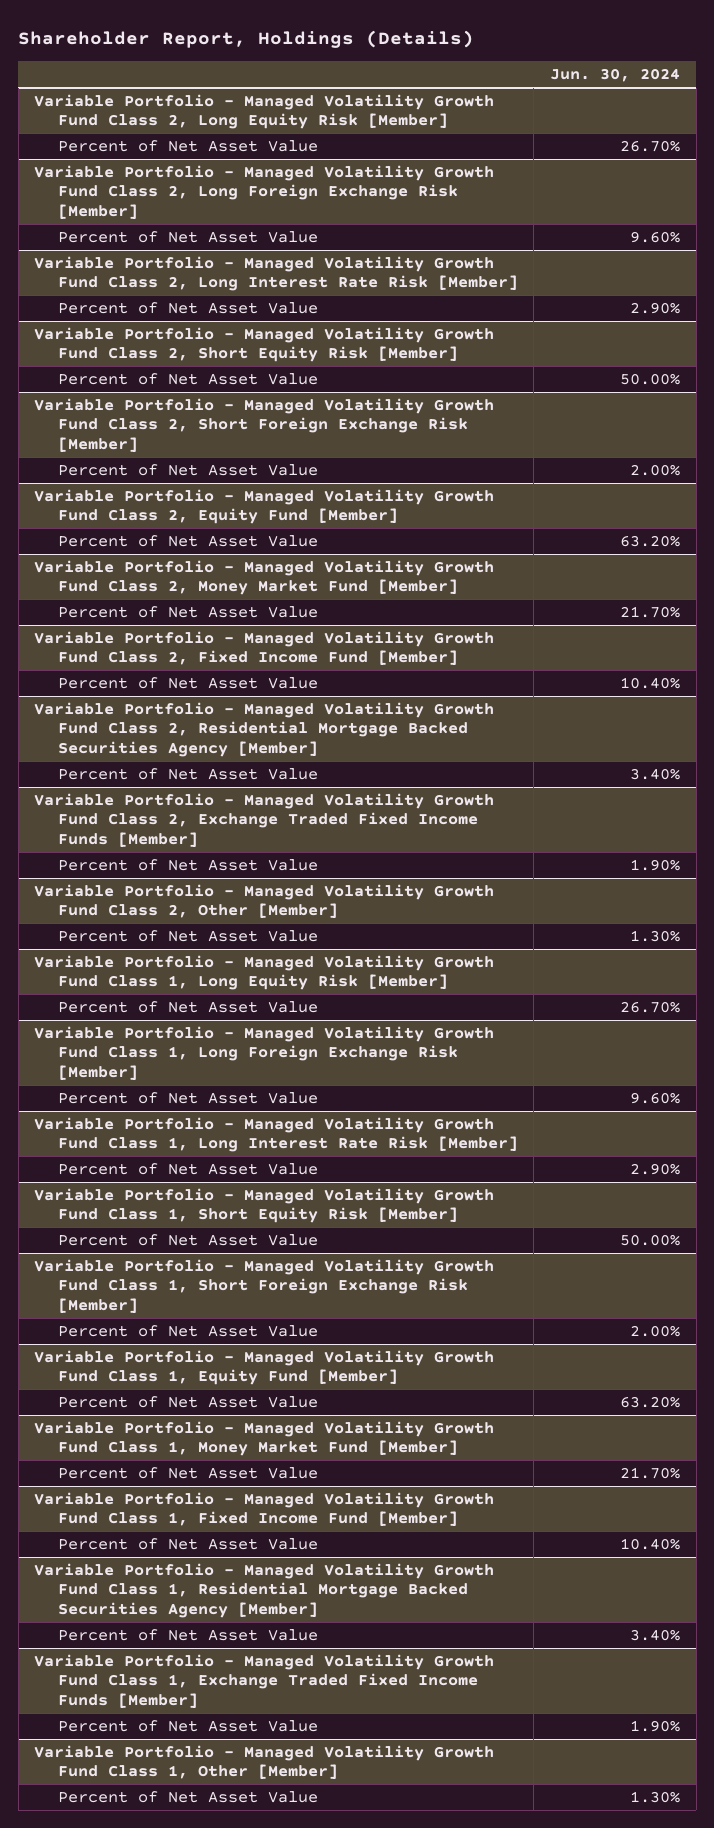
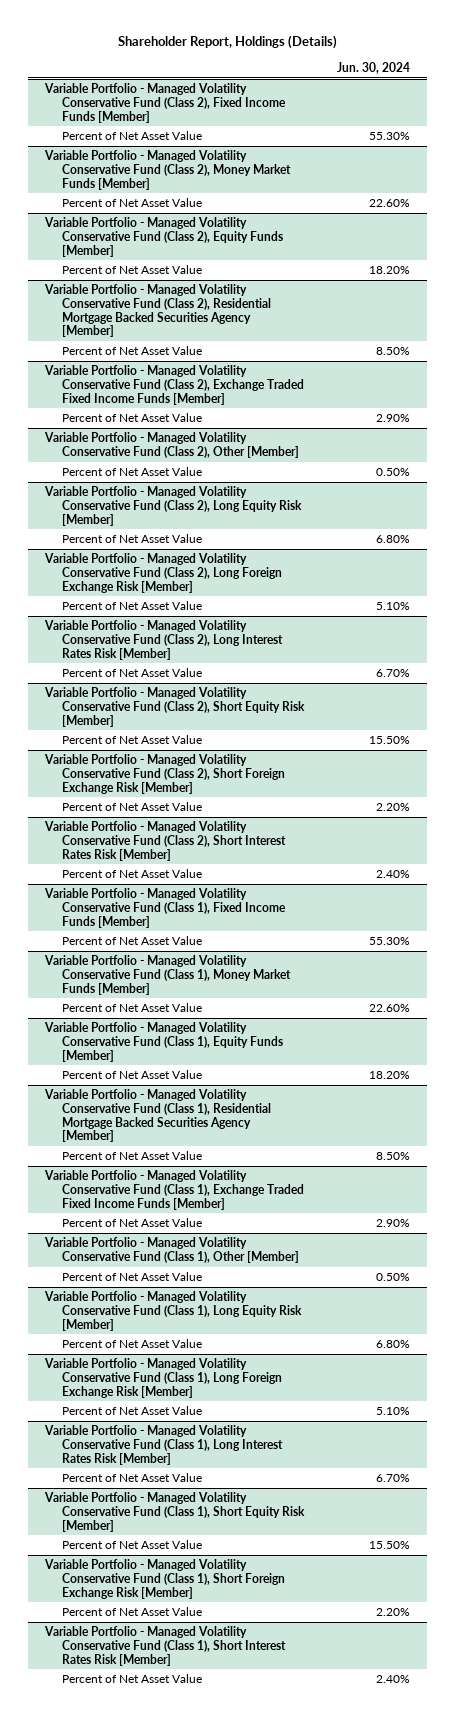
- Variable Portfolio - Managed Volatility Growth Fund Class 2, Long Equity Risk [Member]
- Percent of Net Asset Value | 26.70%
- Variable Portfolio - Managed Volatility Growth Fund Class 2, Long Foreign Exchange Risk [Member]
- Percent of Net Asset Value | 9.60%
- Variable Portfolio - Managed Volatility Growth Fund Class 2, Long Interest Rate Risk [Member]
+ Variable Portfolio - Managed Volatility Conservative Fund (Class 2), Fixed Income Funds [Member]
+ Percent of Net Asset Value | 55.30%
+ Variable Portfolio - Managed Volatility Conservative Fund (Class 2), Money Market Funds [Member]
+ Percent of Net Asset Value | 22.60%
+ Variable Portfolio - Managed Volatility Conservative Fund (Class 2), Equity Funds [Member]
+ Percent of Net Asset Value | 18.20%
+ Variable Portfolio - Managed Volatility Conservative Fund (Class 2), Residential Mortgage Backed Securities Agency [Member]
+ Percent of Net Asset Value | 8.50%
+ Variable Portfolio - Managed Volatility Conservative Fund (Class 2), Exchange Traded Fixed Income Funds [Member]
- Variable Portfolio - Managed Volatility Growth Fund Class 2, Short Equity Risk [Member]
- Percent of Net Asset Value | 50.00%
- Variable Portfolio - Managed Volatility Growth Fund Class 2, Short Foreign Exchange Risk [Member]
- Percent of Net Asset Value | 2.00%
- Variable Portfolio - Managed Volatility Growth Fund Class 2, Equity Fund [Member]
- Percent of Net Asset Value | 63.20%
- Variable Portfolio - Managed Volatility Growth Fund Class 2, Money Market Fund [Member]
- Percent of Net Asset Value | 21.70%
- Variable Portfolio - Managed Volatility Growth Fund Class 2, Fixed Income Fund [Member]
- Percent of Net Asset Value | 10.40%
- Variable Portfolio - Managed Volatility Growth Fund Class 2, Residential Mortgage Backed Securities Agency [Member]
- Percent of Net Asset Value | 3.40%
- Variable Portfolio - Managed Volatility Growth Fund Class 2, Exchange Traded Fixed Income Funds [Member]
- Percent of Net Asset Value | 1.90%
- Variable Portfolio - Managed Volatility Growth Fund Class 2, Other [Member]
- Percent of Net Asset Value | 1.30%
- Variable Portfolio - Managed Volatility Growth Fund Class 1, Long Equity Risk [Member]
- Percent of Net Asset Value | 26.70%
- Variable Portfolio - Managed Volatility Growth Fund Class 1, Long Foreign Exchange Risk [Member]
- Percent of Net Asset Value | 9.60%
- Variable Portfolio - Managed Volatility Growth Fund Class 1, Long Interest Rate Risk [Member]
+ Variable Portfolio - Managed Volatility Conservative Fund (Class 2), Other [Member]
+ Percent of Net Asset Value | 0.50%
+ Variable Portfolio - Managed Volatility Conservative Fund (Class 2), Long Equity Risk [Member]
+ Percent of Net Asset Value | 6.80%
+ Variable Portfolio - Managed Volatility Conservative Fund (Class 2), Long Foreign Exchange Risk [Member]
+ Percent of Net Asset Value | 5.10%
+ Variable Portfolio - Managed Volatility Conservative Fund (Class 2), Long Interest Rates Risk [Member]
+ Percent of Net Asset Value | 6.70%
+ Variable Portfolio - Managed Volatility Conservative Fund (Class 2), Short Equity Risk [Member]
+ Percent of Net Asset Value | 15.50%
+ Variable Portfolio - Managed Volatility Conservative Fund (Class 2), Short Foreign Exchange Risk [Member]
+ Percent of Net Asset Value | 2.20%
+ Variable Portfolio - Managed Volatility Conservative Fund (Class 2), Short Interest Rates Risk [Member]
+ Percent of Net Asset Value | 2.40%
+ Variable Portfolio - Managed Volatility Conservative Fund (Class 1), Fixed Income Funds [Member]
+ Percent of Net Asset Value | 55.30%
+ Variable Portfolio - Managed Volatility Conservative Fund (Class 1), Money Market Funds [Member]
+ Percent of Net Asset Value | 22.60%
+ Variable Portfolio - Managed Volatility Conservative Fund (Class 1), Equity Funds [Member]
+ Percent of Net Asset Value | 18.20%
+ Variable Portfolio - Managed Volatility Conservative Fund (Class 1), Residential Mortgage Backed Securities Agency [Member]
+ Percent of Net Asset Value | 8.50%
+ Variable Portfolio - Managed Volatility Conservative Fund (Class 1), Exchange Traded Fixed Income Funds [Member]
- Variable Portfolio - Managed Volatility Growth Fund Class 1, Short Equity Risk [Member]
- Percent of Net Asset Value | 50.00%
- Variable Portfolio - Managed Volatility Growth Fund Class 1, Short Foreign Exchange Risk [Member]
- Percent of Net Asset Value | 2.00%
- Variable Portfolio - Managed Volatility Growth Fund Class 1, Equity Fund [Member]
- Percent of Net Asset Value | 63.20%
- Variable Portfolio - Managed Volatility Growth Fund Class 1, Money Market Fund [Member]
- Percent of Net Asset Value | 21.70%
- Variable Portfolio - Managed Volatility Growth Fund Class 1, Fixed Income Fund [Member]
- Percent of Net Asset Value | 10.40%
- Variable Portfolio - Managed Volatility Growth Fund Class 1, Residential Mortgage Backed Securities Agency [Member]
- Percent of Net Asset Value | 3.40%
- Variable Portfolio - Managed Volatility Growth Fund Class 1, Exchange Traded Fixed Income Funds [Member]
- Percent of Net Asset Value | 1.90%
- Variable Portfolio - Managed Volatility Growth Fund Class 1, Other [Member]
- Percent of Net Asset Value | 1.30%
+ Variable Portfolio - Managed Volatility Conservative Fund (Class 1), Other [Member]
+ Percent of Net Asset Value | 0.50%
+ Variable Portfolio - Managed Volatility Conservative Fund (Class 1), Long Equity Risk [Member]
+ Percent of Net Asset Value | 6.80%
+ Variable Portfolio - Managed Volatility Conservative Fund (Class 1), Long Foreign Exchange Risk [Member]
+ Percent of Net Asset Value | 5.10%
+ Variable Portfolio - Managed Volatility Conservative Fund (Class 1), Long Interest Rates Risk [Member]
+ Percent of Net Asset Value | 6.70%
+ Variable Portfolio - Managed Volatility Conservative Fund (Class 1), Short Equity Risk [Member]
+ Percent of Net Asset Value | 15.50%
+ Variable Portfolio - Managed Volatility Conservative Fund (Class 1), Short Foreign Exchange Risk [Member]
+ Percent of Net Asset Value | 2.20%
+ Variable Portfolio - Managed Volatility Conservative Fund (Class 1), Short Interest Rates Risk [Member]
+ Percent of Net Asset Value | 2.40%

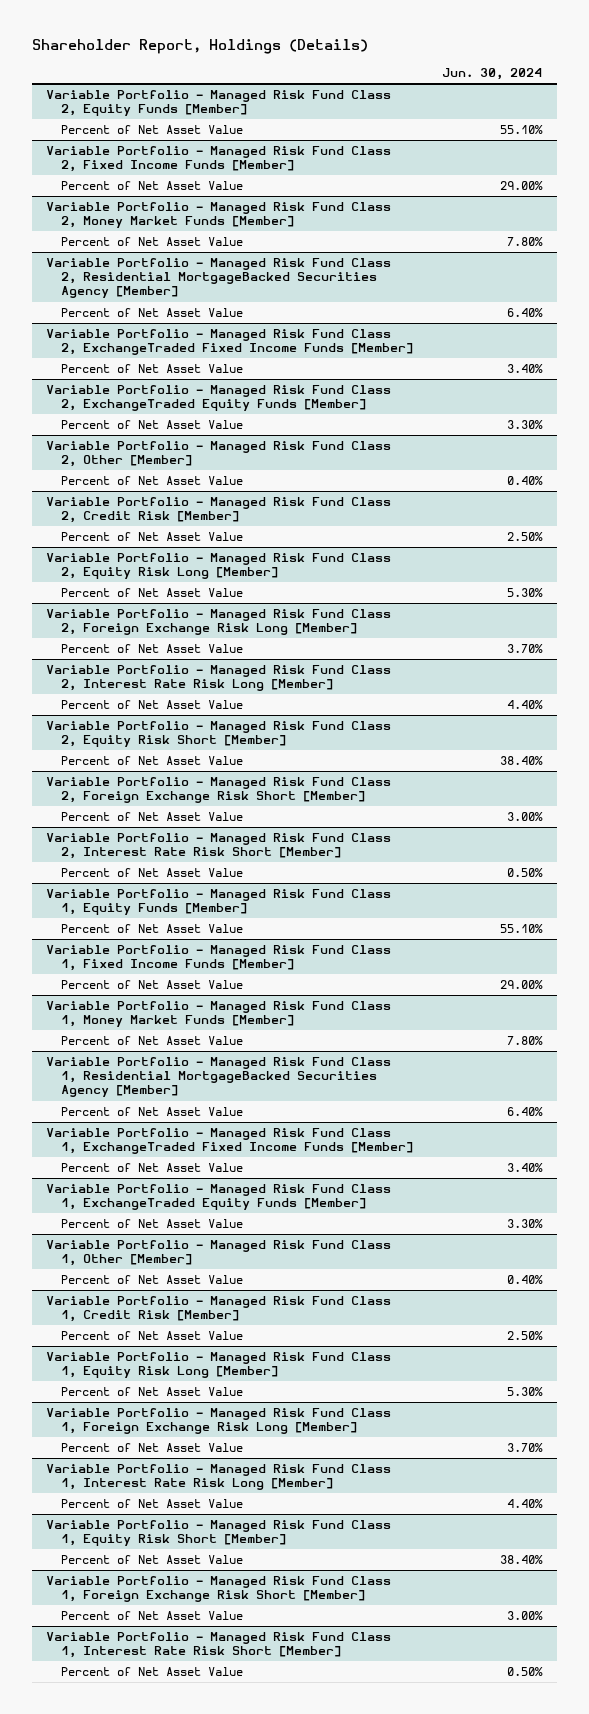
- Variable Portfolio - Managed Volatility Conservative Fund (Class 2), Fixed Income Funds [Member]
- Percent of Net Asset Value | 55.30%
- Variable Portfolio - Managed Volatility Conservative Fund (Class 2), Money Market Funds [Member]
- Percent of Net Asset Value | 22.60%
- Variable Portfolio - Managed Volatility Conservative Fund (Class 2), Equity Funds [Member]
- Percent of Net Asset Value | 18.20%
- Variable Portfolio - Managed Volatility Conservative Fund (Class 2), Residential Mortgage Backed Securities Agency [Member]
- Percent of Net Asset Value | 8.50%
- Variable Portfolio - Managed Volatility Conservative Fund (Class 2), Exchange Traded Fixed Income Funds [Member]
- Percent of Net Asset Value | 2.90%
- Variable Portfolio - Managed Volatility Conservative Fund (Class 2), Other [Member]
+ Variable Portfolio - Managed Risk Fund Class 2, Equity Funds [Member]
+ Percent of Net Asset Value | 55.10%
+ Variable Portfolio - Managed Risk Fund Class 2, Fixed Income Funds [Member]
+ Percent of Net Asset Value | 29.00%
+ Variable Portfolio - Managed Risk Fund Class 2, Money Market Funds [Member]
+ Percent of Net Asset Value | 7.80%
+ Variable Portfolio - Managed Risk Fund Class 2, Residential MortgageBacked Securities Agency [Member]
+ Percent of Net Asset Value | 6.40%
+ Variable Portfolio - Managed Risk Fund Class 2, ExchangeTraded Fixed Income Funds [Member]
+ Percent of Net Asset Value | 3.40%
+ Variable Portfolio - Managed Risk Fund Class 2, ExchangeTraded Equity Funds [Member]
+ Percent of Net Asset Value | 3.30%
+ Variable Portfolio - Managed Risk Fund Class 2, Other [Member]
+ Percent of Net Asset Value | 0.40%
+ Variable Portfolio - Managed Risk Fund Class 2, Credit Risk [Member]
+ Percent of Net Asset Value | 2.50%
+ Variable Portfolio - Managed Risk Fund Class 2, Equity Risk Long [Member]
+ Percent of Net Asset Value | 5.30%
+ Variable Portfolio - Managed Risk Fund Class 2, Foreign Exchange Risk Long [Member]
+ Percent of Net Asset Value | 3.70%
+ Variable Portfolio - Managed Risk Fund Class 2, Interest Rate Risk Long [Member]
+ Percent of Net Asset Value | 4.40%
+ Variable Portfolio - Managed Risk Fund Class 2, Equity Risk Short [Member]
+ Percent of Net Asset Value | 38.40%
+ Variable Portfolio - Managed Risk Fund Class 2, Foreign Exchange Risk Short [Member]
+ Percent of Net Asset Value | 3.00%
+ Variable Portfolio - Managed Risk Fund Class 2, Interest Rate Risk Short [Member]
- Variable Portfolio - Managed Volatility Conservative Fund (Class 2), Long Equity Risk [Member]
- Percent of Net Asset Value | 6.80%
- Variable Portfolio - Managed Volatility Conservative Fund (Class 2), Long Foreign Exchange Risk [Member]
- Percent of Net Asset Value | 5.10%
- Variable Portfolio - Managed Volatility Conservative Fund (Class 2), Long Interest Rates Risk [Member]
- Percent of Net Asset Value | 6.70%
- Variable Portfolio - Managed Volatility Conservative Fund (Class 2), Short Equity Risk [Member]
- Percent of Net Asset Value | 15.50%
- Variable Portfolio - Managed Volatility Conservative Fund (Class 2), Short Foreign Exchange Risk [Member]
- Percent of Net Asset Value | 2.20%
- Variable Portfolio - Managed Volatility Conservative Fund (Class 2), Short Interest Rates Risk [Member]
- Percent of Net Asset Value | 2.40%
- Variable Portfolio - Managed Volatility Conservative Fund (Class 1), Fixed Income Funds [Member]
- Percent of Net Asset Value | 55.30%
- Variable Portfolio - Managed Volatility Conservative Fund (Class 1), Money Market Funds [Member]
- Percent of Net Asset Value | 22.60%
- Variable Portfolio - Managed Volatility Conservative Fund (Class 1), Equity Funds [Member]
- Percent of Net Asset Value | 18.20%
- Variable Portfolio - Managed Volatility Conservative Fund (Class 1), Residential Mortgage Backed Securities Agency [Member]
- Percent of Net Asset Value | 8.50%
- Variable Portfolio - Managed Volatility Conservative Fund (Class 1), Exchange Traded Fixed Income Funds [Member]
- Percent of Net Asset Value | 2.90%
- Variable Portfolio - Managed Volatility Conservative Fund (Class 1), Other [Member]
+ Variable Portfolio - Managed Risk Fund Class 1, Equity Funds [Member]
+ Percent of Net Asset Value | 55.10%
+ Variable Portfolio - Managed Risk Fund Class 1, Fixed Income Funds [Member]
+ Percent of Net Asset Value | 29.00%
+ Variable Portfolio - Managed Risk Fund Class 1, Money Market Funds [Member]
+ Percent of Net Asset Value | 7.80%
+ Variable Portfolio - Managed Risk Fund Class 1, Residential MortgageBacked Securities Agency [Member]
+ Percent of Net Asset Value | 6.40%
+ Variable Portfolio - Managed Risk Fund Class 1, ExchangeTraded Fixed Income Funds [Member]
+ Percent of Net Asset Value | 3.40%
+ Variable Portfolio - Managed Risk Fund Class 1, ExchangeTraded Equity Funds [Member]
+ Percent of Net Asset Value | 3.30%
+ Variable Portfolio - Managed Risk Fund Class 1, Other [Member]
+ Percent of Net Asset Value | 0.40%
+ Variable Portfolio - Managed Risk Fund Class 1, Credit Risk [Member]
+ Percent of Net Asset Value | 2.50%
+ Variable Portfolio - Managed Risk Fund Class 1, Equity Risk Long [Member]
+ Percent of Net Asset Value | 5.30%
+ Variable Portfolio - Managed Risk Fund Class 1, Foreign Exchange Risk Long [Member]
+ Percent of Net Asset Value | 3.70%
+ Variable Portfolio - Managed Risk Fund Class 1, Interest Rate Risk Long [Member]
+ Percent of Net Asset Value | 4.40%
+ Variable Portfolio - Managed Risk Fund Class 1, Equity Risk Short [Member]
+ Percent of Net Asset Value | 38.40%
+ Variable Portfolio - Managed Risk Fund Class 1, Foreign Exchange Risk Short [Member]
+ Percent of Net Asset Value | 3.00%
+ Variable Portfolio - Managed Risk Fund Class 1, Interest Rate Risk Short [Member]
- Variable Portfolio - Managed Volatility Conservative Fund (Class 1), Long Equity Risk [Member]
- Percent of Net Asset Value | 6.80%
- Variable Portfolio - Managed Volatility Conservative Fund (Class 1), Long Foreign Exchange Risk [Member]
- Percent of Net Asset Value | 5.10%
- Variable Portfolio - Managed Volatility Conservative Fund (Class 1), Long Interest Rates Risk [Member]
- Percent of Net Asset Value | 6.70%
- Variable Portfolio - Managed Volatility Conservative Fund (Class 1), Short Equity Risk [Member]
- Percent of Net Asset Value | 15.50%
- Variable Portfolio - Managed Volatility Conservative Fund (Class 1), Short Foreign Exchange Risk [Member]
- Percent of Net Asset Value | 2.20%
- Variable Portfolio - Managed Volatility Conservative Fund (Class 1), Short Interest Rates Risk [Member]
- Percent of Net Asset Value | 2.40%

